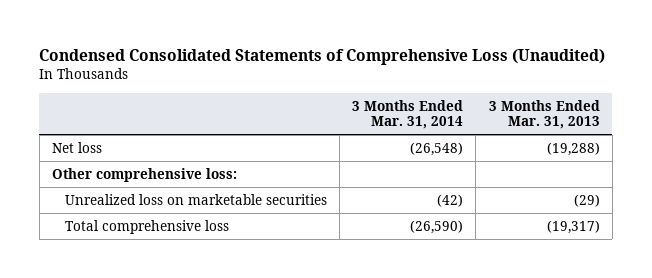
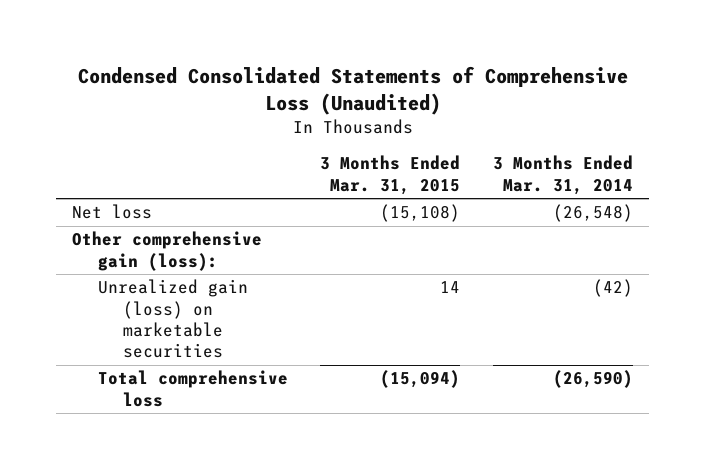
- | 3 Months Ended Mar. 31, 2014 | 3 Months Ended Mar. 31, 2013
+ | 3 Months Ended Mar. 31, 2015 | 3 Months Ended Mar. 31, 2014
- Other comprehensive loss:
- Unrealized loss on marketable securities | (42) | (29)
+ Other comprehensive gain (loss):
+ Unrealized gain (loss) on marketable securities | 14 | (42)

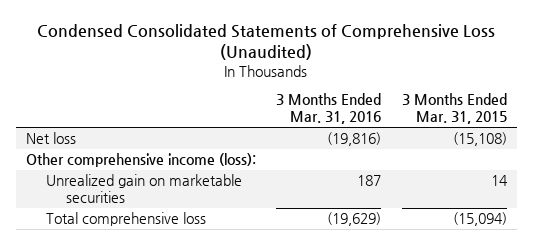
- | 3 Months Ended Mar. 31, 2015 | 3 Months Ended Mar. 31, 2014
+ | 3 Months Ended Mar. 31, 2016 | 3 Months Ended Mar. 31, 2015
- Other comprehensive gain (loss):
- Unrealized gain (loss) on marketable securities | 14 | (42)
+ Other comprehensive income (loss):
+ Unrealized gain on marketable securities | 187 | 14

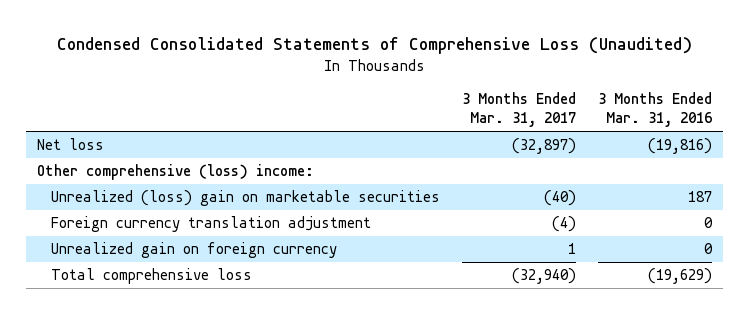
- | 3 Months Ended Mar. 31, 2016 | 3 Months Ended Mar. 31, 2015
+ | 3 Months Ended Mar. 31, 2017 | 3 Months Ended Mar. 31, 2016
- Other comprehensive income (loss):
- Unrealized gain on marketable securities | 187 | 14
+ Other comprehensive (loss) income:
+ Unrealized (loss) gain on marketable securities | (40) | 187
+ Foreign currency translation adjustment | (4) | 0
+ Unrealized gain on foreign currency | 1 | 0

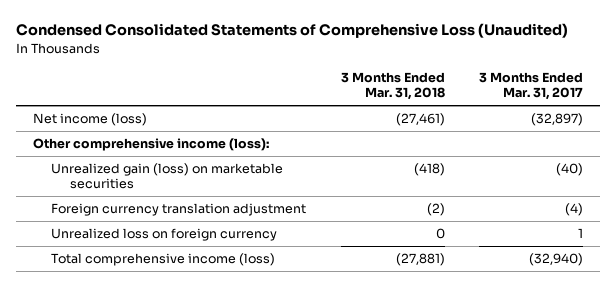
- | 3 Months Ended Mar. 31, 2017 | 3 Months Ended Mar. 31, 2016
+ | 3 Months Ended Mar. 31, 2018 | 3 Months Ended Mar. 31, 2017
- Net loss | (32,897) | (19,816)
- Other comprehensive (loss) income:
- Unrealized (loss) gain on marketable securities | (40) | 187
+ Net income (loss) | (27,461) | (32,897)
+ Other comprehensive income (loss):
+ Unrealized gain (loss) on marketable securities | (418) | (40)
- Unrealized gain on foreign currency | 1 | 0
- Total comprehensive loss | (32,940) | (19,629)
+ Unrealized loss on foreign currency | 0 | 1
+ Total comprehensive income (loss) | (27,881) | (32,940)

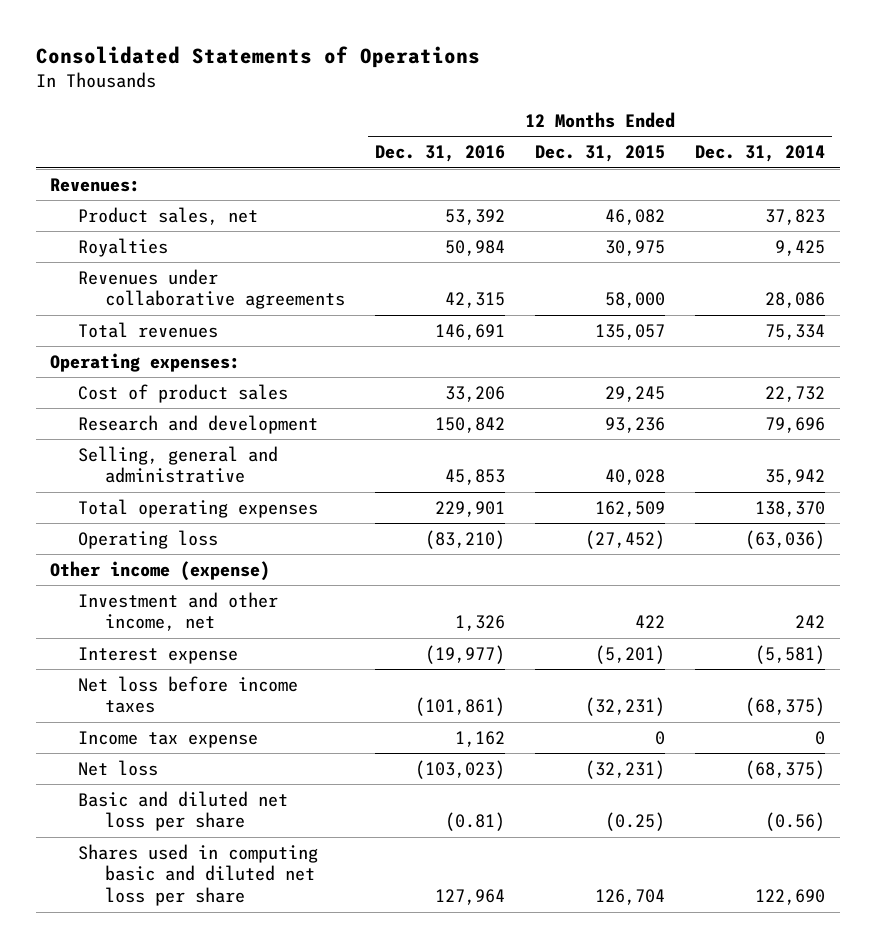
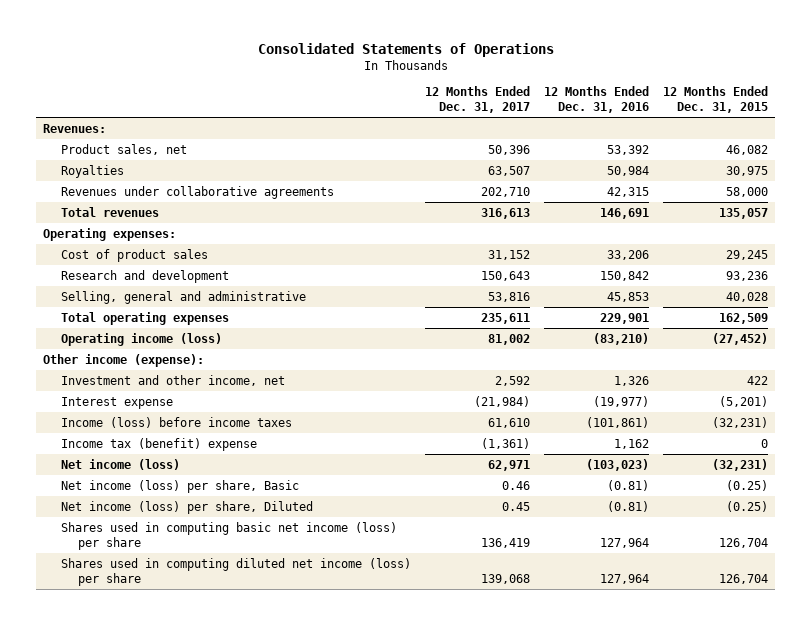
- | 12 Months Ended Dec. 31, 2016 | 12 Months Ended Dec. 31, 2015 | 12 Months Ended Dec. 31, 2014
+ | 12 Months Ended Dec. 31, 2017 | 12 Months Ended Dec. 31, 2016 | 12 Months Ended Dec. 31, 2015
- Operating loss | (83,210) | (27,452) | (63,036)
- Other income (expense)
+ Operating income (loss) | 81,002 | (83,210) | (27,452)
+ Other income (expense):
- Net loss before income taxes | (101,861) | (32,231) | (68,375)
- Income tax expense | 1,162 | 0 | 0
- Net loss | (103,023) | (32,231) | (68,375)
- Basic and diluted net loss per share | (0.81) | (0.25) | (0.56)
- Shares used in computing basic and diluted net loss per share | 127,964 | 126,704 | 122,690
+ Income (loss) before income taxes | 61,610 | (101,861) | (32,231)
+ Income tax (benefit) expense | (1,361) | 1,162 | 0
+ Net income (loss) | 62,971 | (103,023) | (32,231)
+ Net income (loss) per share, Basic | 0.46 | (0.81) | (0.25)
+ Net income (loss) per share, Diluted | 0.45 | (0.81) | (0.25)
+ Shares used in computing basic net income (loss) per share | 136,419 | 127,964 | 126,704
+ Shares used in computing diluted net income (loss) per share | 139,068 | 127,964 | 126,704

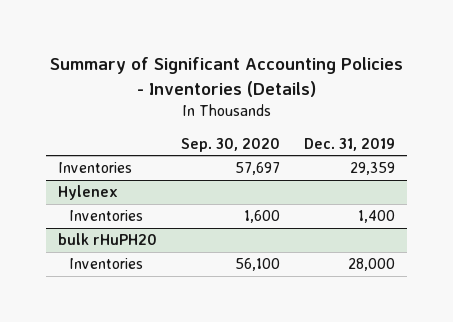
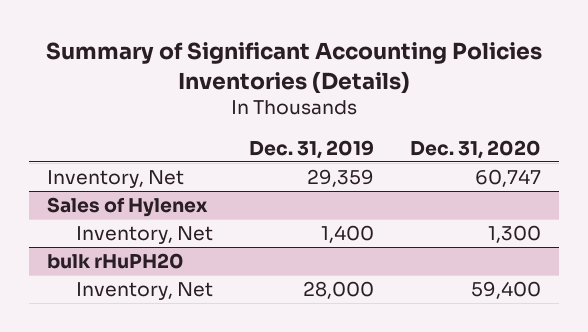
- Summary of Significant Accounting Policies - Inventories (Details)
+ Summary of Significant Accounting Policies Inventories (Details)
- | Sep. 30, 2020 | Dec. 31, 2019
+ | Dec. 31, 2019 | Dec. 31, 2020
- Inventories | 57,697 | 29,359
- Hylenex
- Inventories | 1,600 | 1,400
+ Inventory, Net | 29,359 | 60,747
+ Sales of Hylenex
+ Inventory, Net | 1,400 | 1,300
@ bulk rHuPH20
- Inventories | 56,100 | 28,000
+ Inventory, Net | 28,000 | 59,400

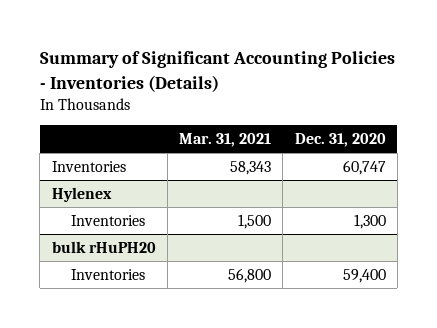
- Summary of Significant Accounting Policies Inventories (Details)
+ Summary of Significant Accounting Policies - Inventories (Details)
- | Dec. 31, 2019 | Dec. 31, 2020
+ | Mar. 31, 2021 | Dec. 31, 2020
- Inventory, Net | 29,359 | 60,747
- Sales of Hylenex
- Inventory, Net | 1,400 | 1,300
+ Inventories | 58,343 | 60,747
+ Hylenex
+ Inventories | 1,500 | 1,300
@ bulk rHuPH20
- Inventory, Net | 28,000 | 59,400
+ Inventories | 56,800 | 59,400

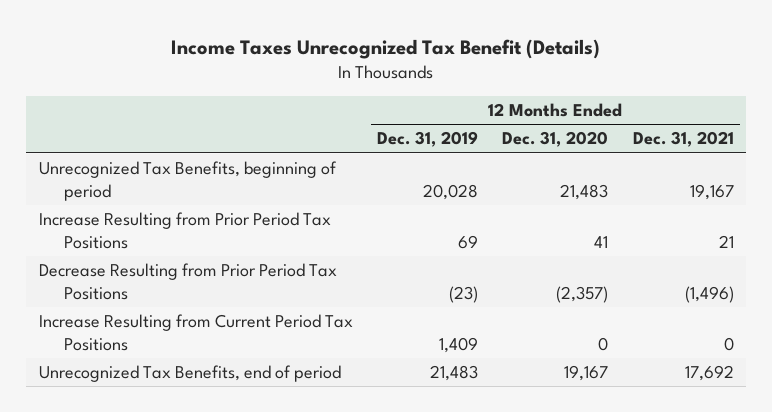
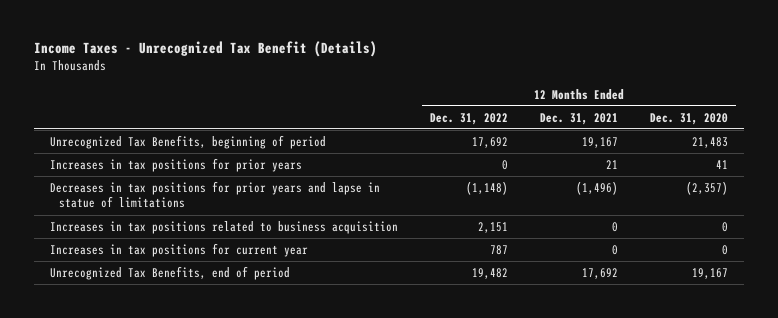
- Income Taxes Unrecognized Tax Benefit (Details)
+ Income Taxes - Unrecognized Tax Benefit (Details)
- | 12 Months Ended Dec. 31, 2019 | 12 Months Ended Dec. 31, 2020 | 12 Months Ended Dec. 31, 2021
+ | 12 Months Ended Dec. 31, 2022 | 12 Months Ended Dec. 31, 2021 | 12 Months Ended Dec. 31, 2020
- Increase Resulting from Prior Period Tax Positions | 69 | 41 | 21
- Decrease Resulting from Prior Period Tax Positions | (23) | (2,357) | (1,496)
- Increase Resulting from Current Period Tax Positions | 1,409 | 0 | 0
+ Increases in tax positions for prior years | 0 | 21 | 41
+ Decreases in tax positions for prior years and lapse in statue of limitations | (1,148) | (1,496) | (2,357)
+ Increases in tax positions related to business acquisition | 2,151 | 0 | 0
+ Increases in tax positions for current year | 787 | 0 | 0

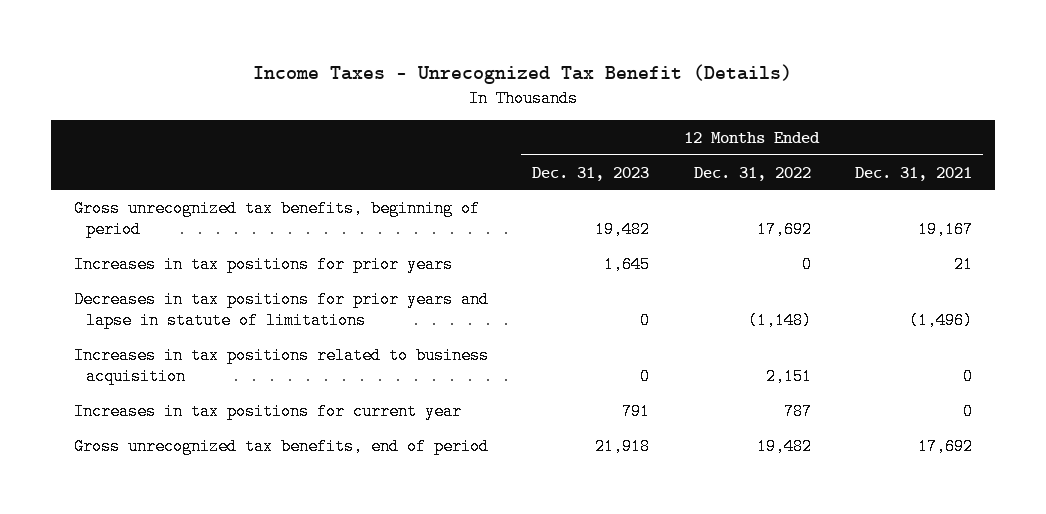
- | 12 Months Ended Dec. 31, 2022 | 12 Months Ended Dec. 31, 2021 | 12 Months Ended Dec. 31, 2020
+ | 12 Months Ended Dec. 31, 2023 | 12 Months Ended Dec. 31, 2022 | 12 Months Ended Dec. 31, 2021
- Unrecognized Tax Benefits, beginning of period | 17,692 | 19,167 | 21,483
+ Gross unrecognized tax benefits, beginning of period | 19,482 | 17,692 | 19,167
- Decreases in tax positions for prior years and lapse in statue of limitations | (1,148) | (1,496) | (2,357)
+ Decreases in tax positions for prior years and lapse in statute of limitations | 0 | (1,148) | (1,496)
- Unrecognized Tax Benefits, end of period | 19,482 | 17,692 | 19,167
+ Gross unrecognized tax benefits, end of period | 21,918 | 19,482 | 17,692

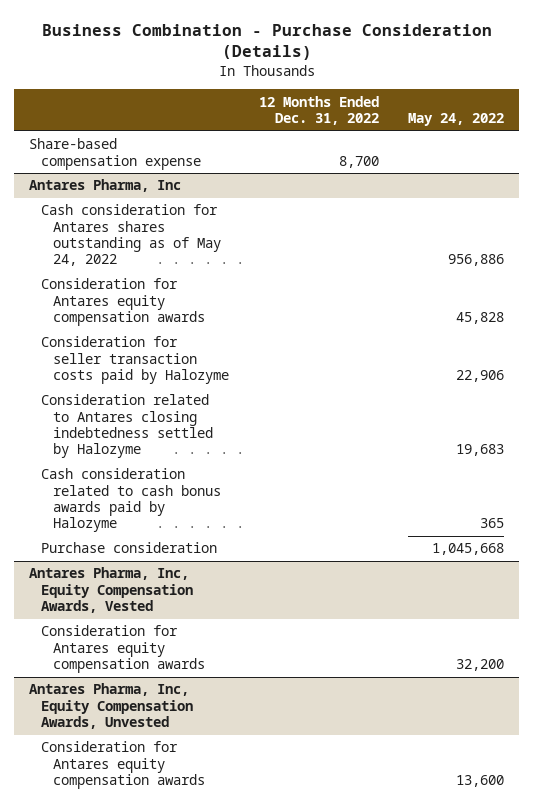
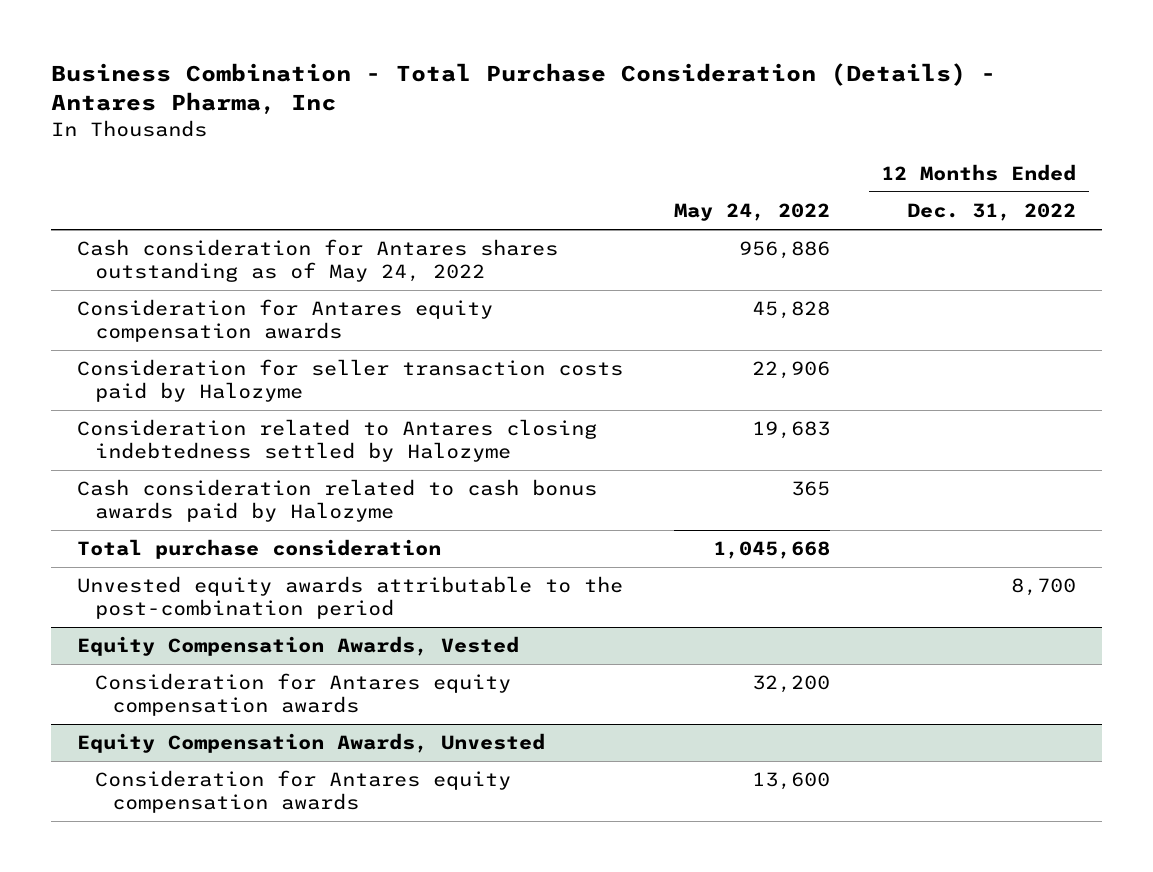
- Business Combination - Purchase Consideration (Details)
+ Business Combination - Total Purchase Consideration (Details) - Antares Pharma, Inc
- | 12 Months Ended Dec. 31, 2022 | May 24, 2022
+ | May 24, 2022 | 12 Months Ended Dec. 31, 2022
- Share-based compensation expense | 8,700 |
- Antares Pharma, Inc
- Purchase consideration | | 1,045,668
- Antares Pharma, Inc, Equity Compensation Awards, Vested
+ Total purchase consideration | 1,045,668 |
+ Unvested equity awards attributable to the post-combination period | | 8,700
+ Equity Compensation Awards, Vested
- Antares Pharma, Inc, Equity Compensation Awards, Unvested
+ Equity Compensation Awards, Unvested

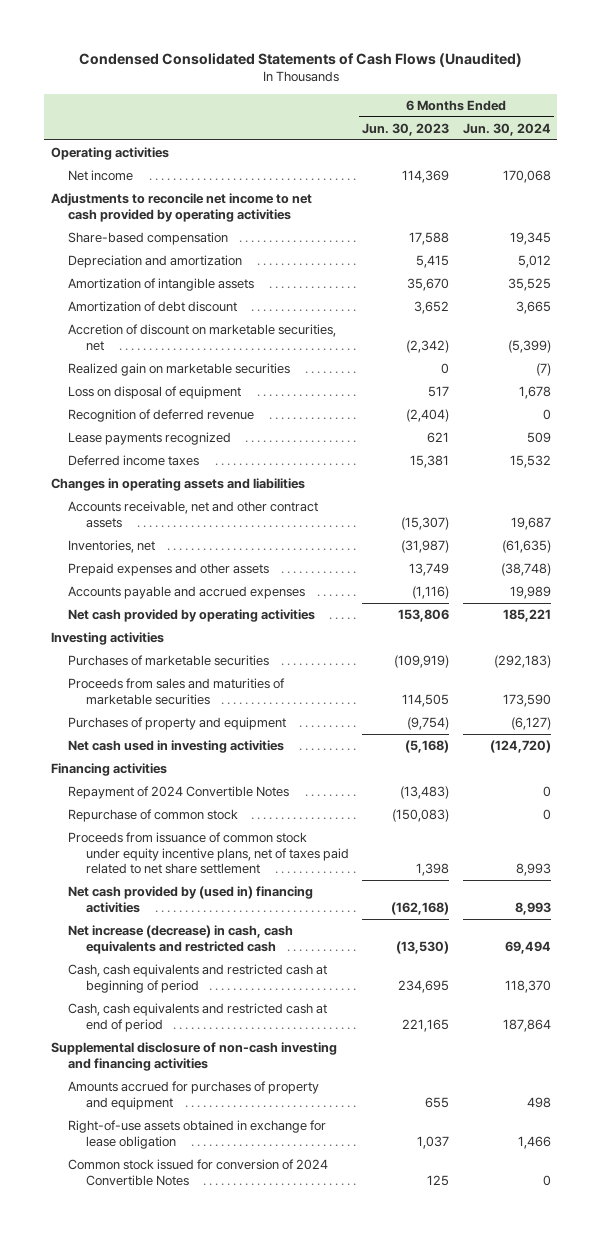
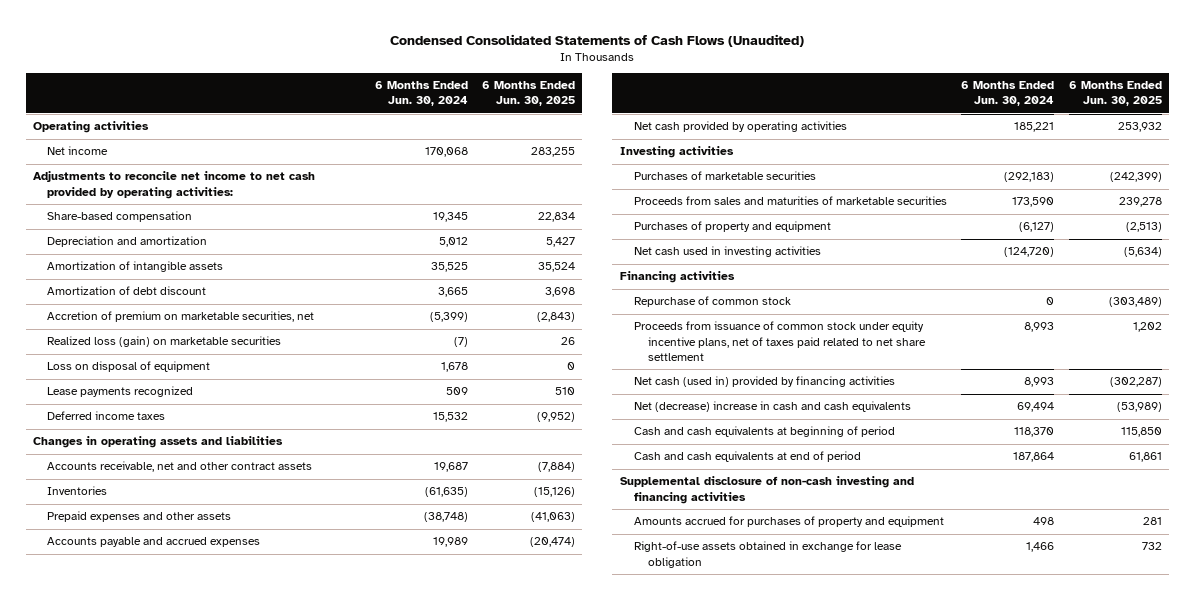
- | 6 Months Ended Jun. 30, 2023 | 6 Months Ended Jun. 30, 2024
+ | 6 Months Ended Jun. 30, 2024 | 6 Months Ended Jun. 30, 2025
- Adjustments to reconcile net income to net cash provided by operating activities
+ Adjustments to reconcile net income to net cash provided by operating activities:
- Accretion of discount on marketable securities, net | (2,342) | (5,399)
- Realized gain on marketable securities | 0 | (7)
+ Accretion of premium on marketable securities, net | (5,399) | (2,843)
+ Realized loss (gain) on marketable securities | (7) | 26
- Recognition of deferred revenue | (2,404) | 0
- Inventories, net | (31,987) | (61,635)
+ Inventories | (61,635) | (15,126)
- Repayment of 2024 Convertible Notes | (13,483) | 0
- Net cash provided by (used in) financing activities | (162,168) | 8,993
- Net increase (decrease) in cash, cash equivalents and restricted cash | (13,530) | 69,494
- Cash, cash equivalents and restricted cash at beginning of period | 234,695 | 118,370
- Cash, cash equivalents and restricted cash at end of period | 221,165 | 187,864
+ Net cash (used in) provided by financing activities | 8,993 | (302,287)
+ Net (decrease) increase in cash and cash equivalents | 69,494 | (53,989)
+ Cash and cash equivalents at beginning of period | 118,370 | 115,850
+ Cash and cash equivalents at end of period | 187,864 | 61,861
- Common stock issued for conversion of 2024 Convertible Notes | 125 | 0

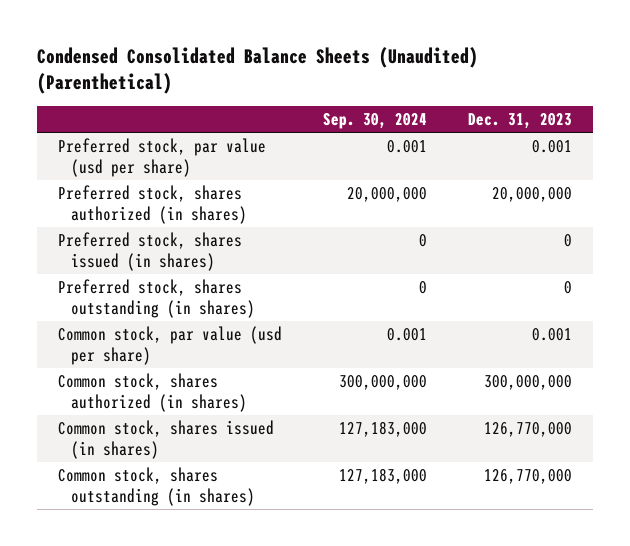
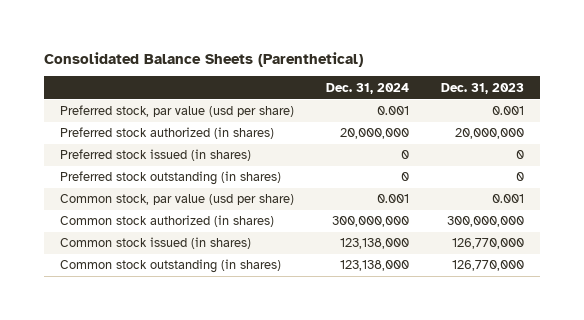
- Condensed Consolidated Balance Sheets (Unaudited) (Parenthetical)
+ Consolidated Balance Sheets (Parenthetical)
- | Sep. 30, 2024 | Dec. 31, 2023
+ | Dec. 31, 2024 | Dec. 31, 2023
- Preferred stock, shares authorized (in shares) | 20,000,000 | 20,000,000
- Preferred stock, shares issued (in shares) | 0 | 0
- Preferred stock, shares outstanding (in shares) | 0 | 0
+ Preferred stock authorized (in shares) | 20,000,000 | 20,000,000
+ Preferred stock issued (in shares) | 0 | 0
+ Preferred stock outstanding (in shares) | 0 | 0
- Common stock, shares authorized (in shares) | 300,000,000 | 300,000,000
- Common stock, shares issued (in shares) | 127,183,000 | 126,770,000
- Common stock, shares outstanding (in shares) | 127,183,000 | 126,770,000
+ Common stock authorized (in shares) | 300,000,000 | 300,000,000
+ Common stock issued (in shares) | 123,138,000 | 126,770,000
+ Common stock outstanding (in shares) | 123,138,000 | 126,770,000

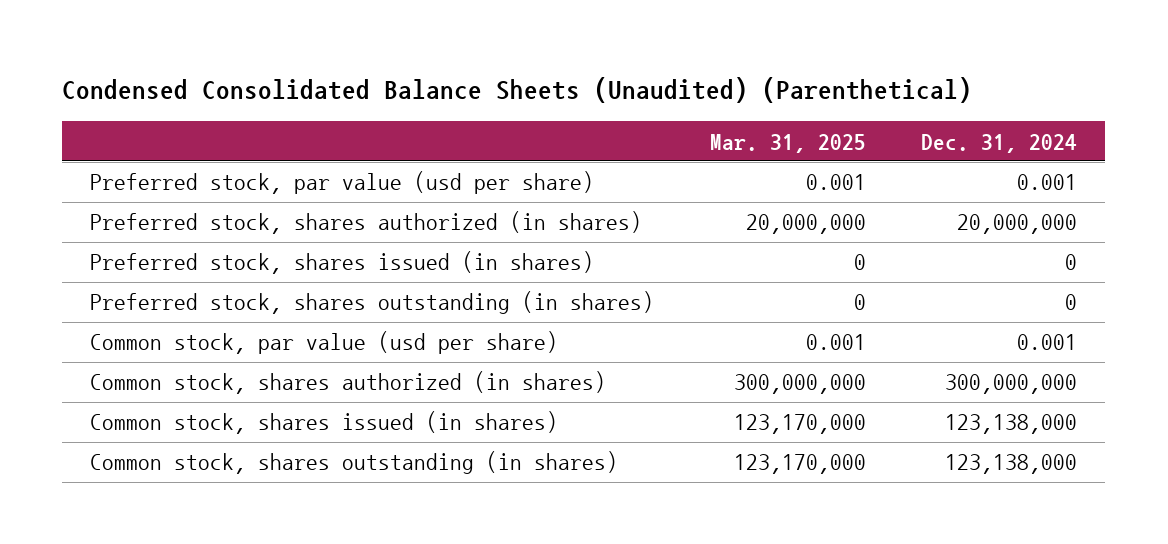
- Consolidated Balance Sheets (Parenthetical)
+ Condensed Consolidated Balance Sheets (Unaudited) (Parenthetical)
- | Dec. 31, 2024 | Dec. 31, 2023
+ | Mar. 31, 2025 | Dec. 31, 2024
- Preferred stock authorized (in shares) | 20,000,000 | 20,000,000
- Preferred stock issued (in shares) | 0 | 0
- Preferred stock outstanding (in shares) | 0 | 0
+ Preferred stock, shares authorized (in shares) | 20,000,000 | 20,000,000
+ Preferred stock, shares issued (in shares) | 0 | 0
+ Preferred stock, shares outstanding (in shares) | 0 | 0
- Common stock authorized (in shares) | 300,000,000 | 300,000,000
- Common stock issued (in shares) | 123,138,000 | 126,770,000
- Common stock outstanding (in shares) | 123,138,000 | 126,770,000
+ Common stock, shares authorized (in shares) | 300,000,000 | 300,000,000
+ Common stock, shares issued (in shares) | 123,170,000 | 123,138,000
+ Common stock, shares outstanding (in shares) | 123,170,000 | 123,138,000

